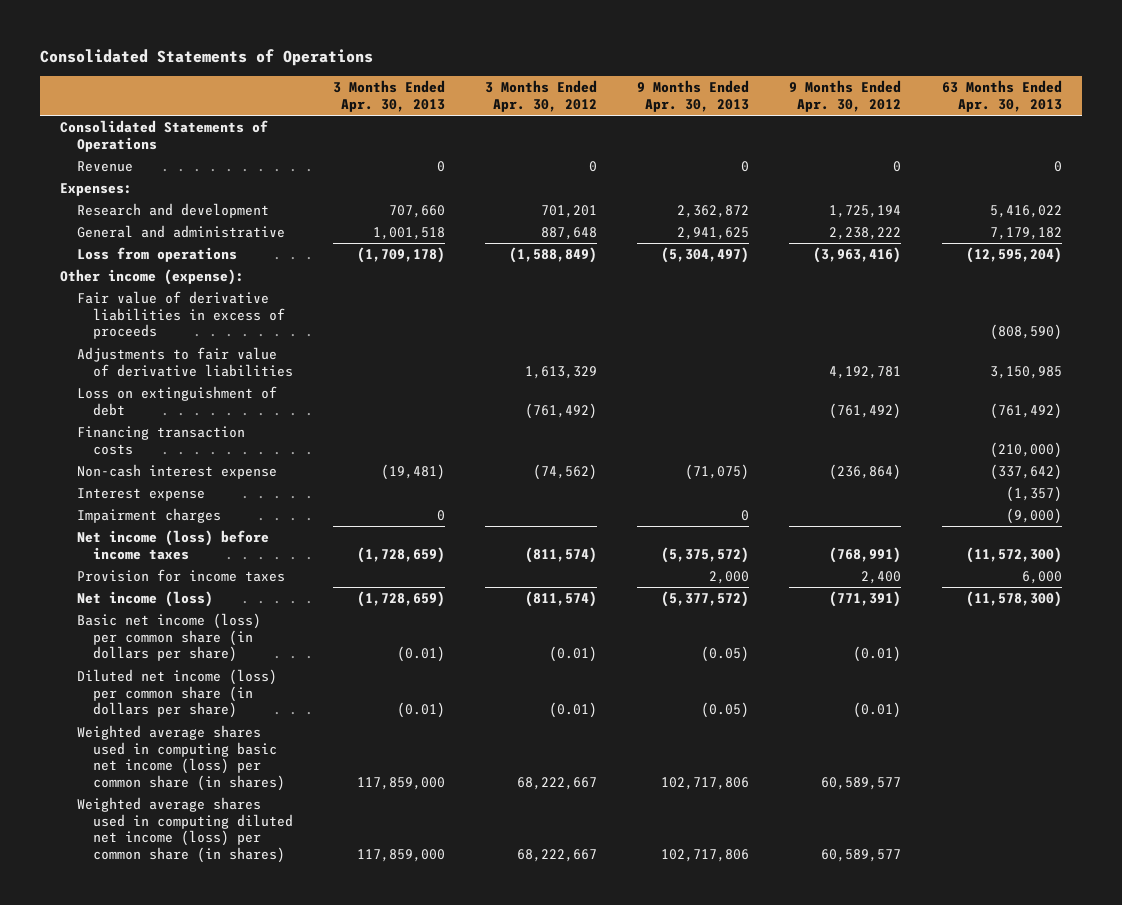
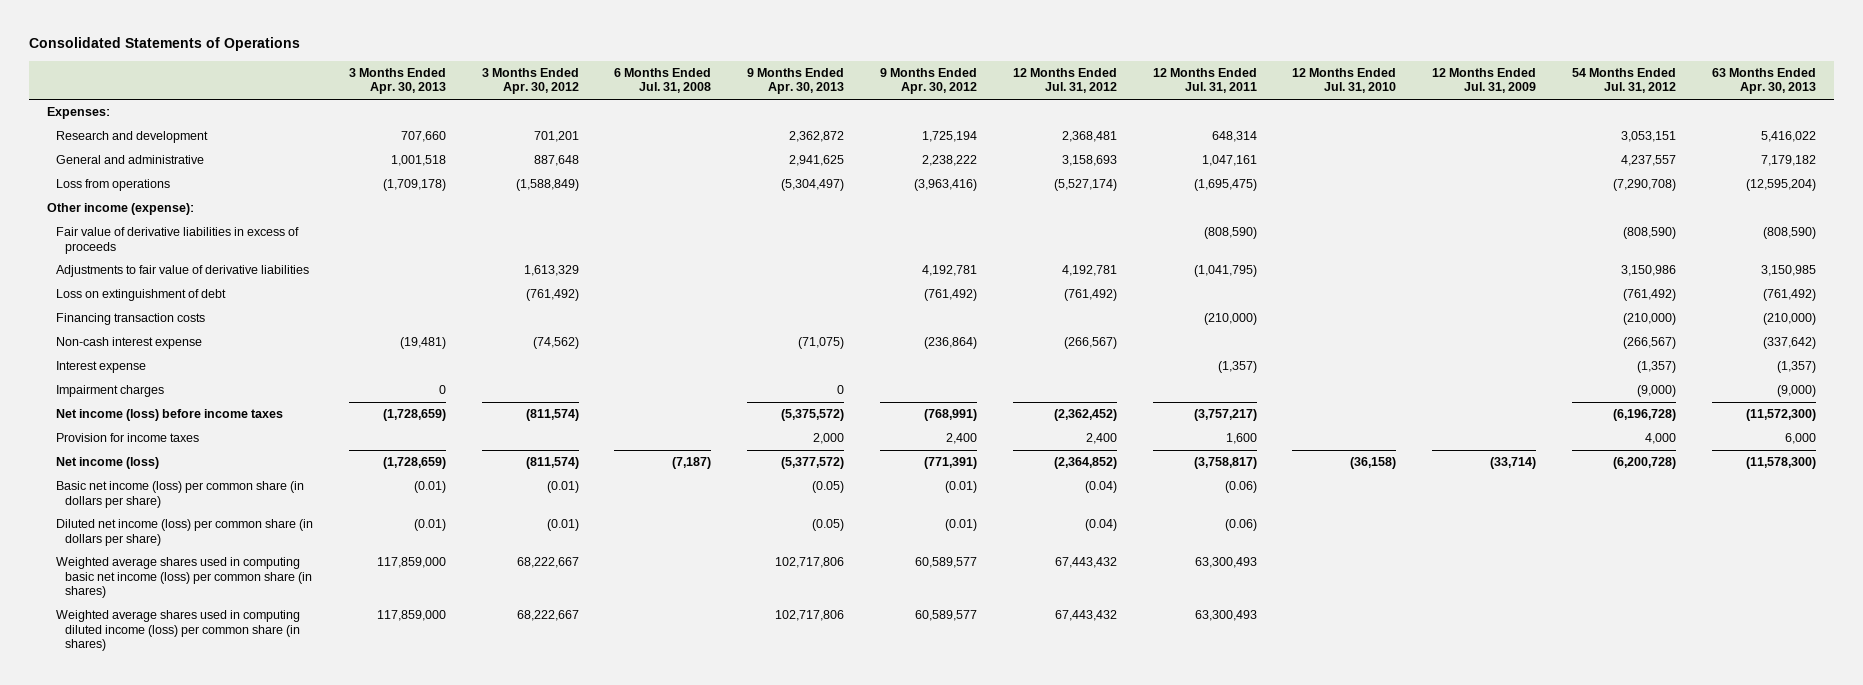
- | 3 Months Ended Apr. 30, 2013 | 3 Months Ended Apr. 30, 2012 | 9 Months Ended Apr. 30, 2013 | 9 Months Ended Apr. 30, 2012 | 63 Months Ended Apr. 30, 2013
+ | 3 Months Ended Apr. 30, 2013 | 3 Months Ended Apr. 30, 2012 | 6 Months Ended Jul. 31, 2008 | 9 Months Ended Apr. 30, 2013 | 9 Months Ended Apr. 30, 2012 | 12 Months Ended Jul. 31, 2012 | 12 Months Ended Jul. 31, 2011 | 12 Months Ended Jul. 31, 2010 | 12 Months Ended Jul. 31, 2009 | 54 Months Ended Jul. 31, 2012 | 63 Months Ended Apr. 30, 2013
- Consolidated Statements of Operations
- Revenue | 0 | 0 | 0 | 0 | 0
- Weighted average shares used in computing diluted net income (loss) per common share (in shares) | 117,859,000 | 68,222,667 | 102,717,806 | 60,589,577 |
+ Weighted average shares used in computing diluted income (loss) per common share (in shares) | 117,859,000 | 68,222,667 | | 102,717,806 | 60,589,577 | 67,443,432 | 63,300,493 | | | |

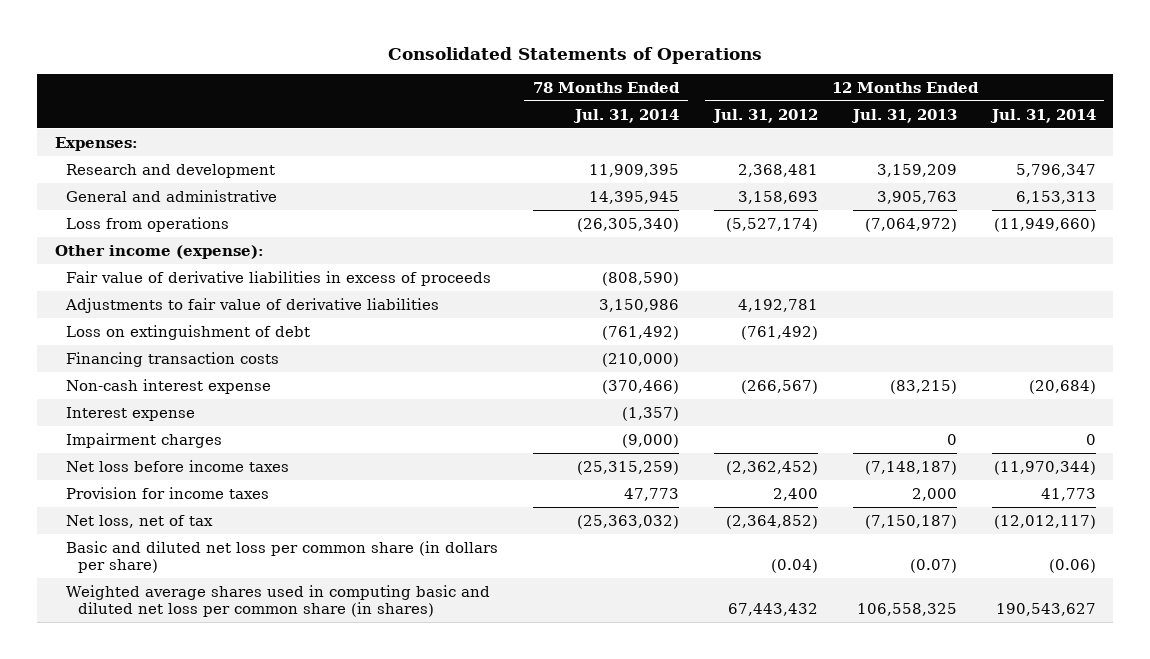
- | 3 Months Ended Apr. 30, 2013 | 3 Months Ended Apr. 30, 2012 | 6 Months Ended Jul. 31, 2008 | 9 Months Ended Apr. 30, 2013 | 9 Months Ended Apr. 30, 2012 | 12 Months Ended Jul. 31, 2012 | 12 Months Ended Jul. 31, 2011 | 12 Months Ended Jul. 31, 2010 | 12 Months Ended Jul. 31, 2009 | 54 Months Ended Jul. 31, 2012 | 63 Months Ended Apr. 30, 2013
+ | 78 Months Ended Jul. 31, 2014 | 12 Months Ended Jul. 31, 2012 | 12 Months Ended Jul. 31, 2013 | 12 Months Ended Jul. 31, 2014
- Net income (loss) before income taxes | (1,728,659) | (811,574) | | (5,375,572) | (768,991) | (2,362,452) | (3,757,217) | | | (6,196,728) | (11,572,300)
+ Net loss before income taxes | (25,315,259) | (2,362,452) | (7,148,187) | (11,970,344)
- Net income (loss) | (1,728,659) | (811,574) | (7,187) | (5,377,572) | (771,391) | (2,364,852) | (3,758,817) | (36,158) | (33,714) | (6,200,728) | (11,578,300)
- Basic net income (loss) per common share (in dollars per share) | (0.01) | (0.01) | | (0.05) | (0.01) | (0.04) | (0.06) | | | |
- Diluted net income (loss) per common share (in dollars per share) | (0.01) | (0.01) | | (0.05) | (0.01) | (0.04) | (0.06) | | | |
- Weighted average shares used in computing basic net income (loss) per common share (in shares) | 117,859,000 | 68,222,667 | | 102,717,806 | 60,589,577 | 67,443,432 | 63,300,493 | | | |
- Weighted average shares used in computing diluted income (loss) per common share (in shares) | 117,859,000 | 68,222,667 | | 102,717,806 | 60,589,577 | 67,443,432 | 63,300,493 | | | |
+ Net loss, net of tax | (25,363,032) | (2,364,852) | (7,150,187) | (12,012,117)
+ Basic and diluted net loss per common share (in dollars per share) | | (0.04) | (0.07) | (0.06)
+ Weighted average shares used in computing basic and diluted net loss per common share (in shares) | | 67,443,432 | 106,558,325 | 190,543,627

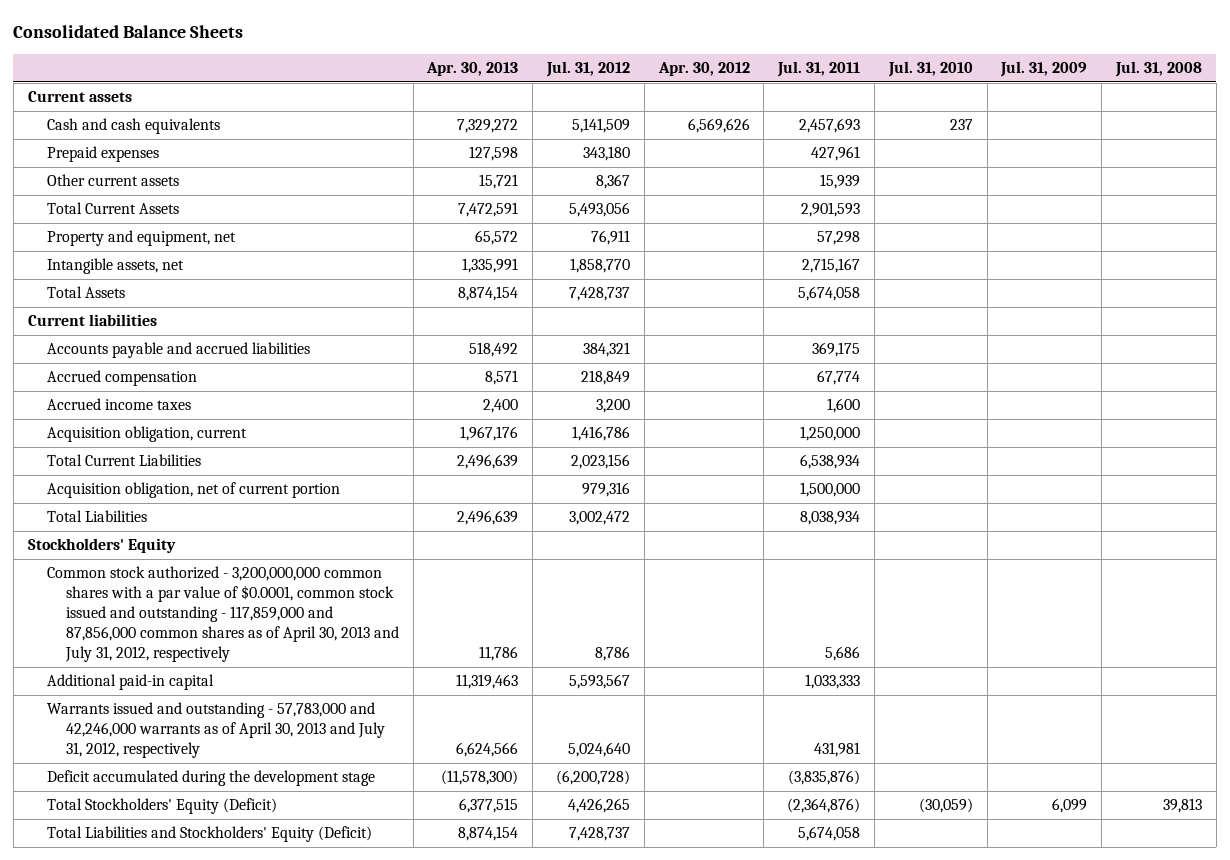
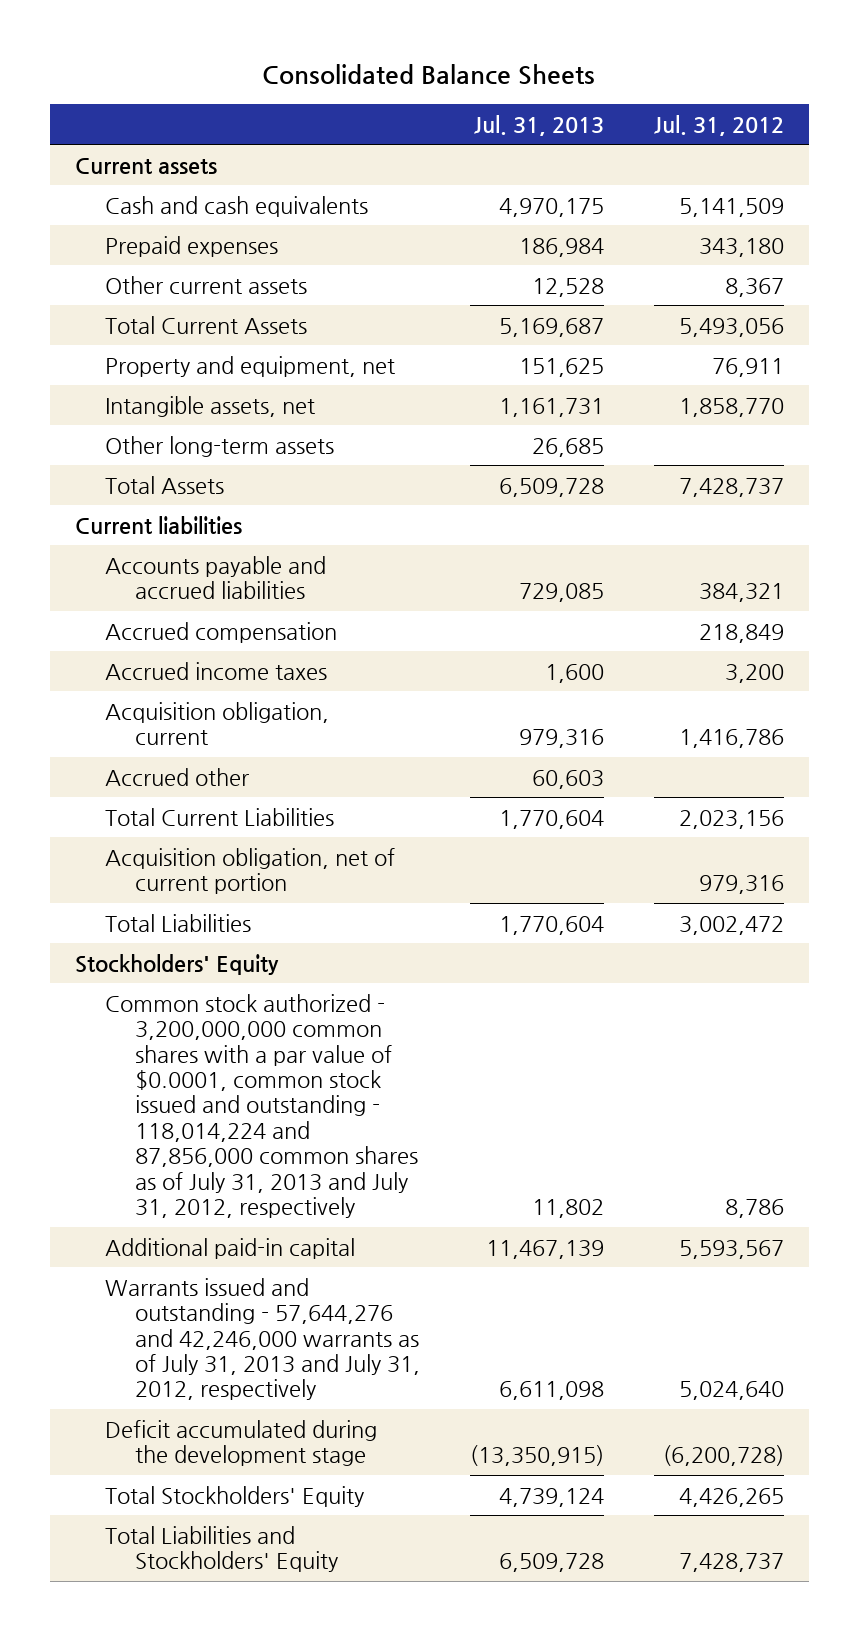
- | Apr. 30, 2013 | Jul. 31, 2012 | Apr. 30, 2012 | Jul. 31, 2011 | Jul. 31, 2010 | Jul. 31, 2009 | Jul. 31, 2008
+ | Jul. 31, 2013 | Jul. 31, 2012
+ Other long-term assets | 26,685 |
+ Accrued other | 60,603 |
- Common stock authorized - 3,200,000,000 common shares with a par value of $0.0001, common stock issued and outstanding - 117,859,000 and 87,856,000 common shares as of April 30, 2013 and July 31, 2012, respectively | 11,786 | 8,786 | | 5,686 | | |
+ Common stock authorized - 3,200,000,000 common shares with a par value of $0.0001, common stock issued and outstanding - 118,014,224 and 87,856,000 common shares as of July 31, 2013 and July 31, 2012, respectively | 11,802 | 8,786
- Warrants issued and outstanding - 57,783,000 and 42,246,000 warrants as of April 30, 2013 and July 31, 2012, respectively | 6,624,566 | 5,024,640 | | 431,981 | | |
+ Warrants issued and outstanding - 57,644,276 and 42,246,000 warrants as of July 31, 2013 and July 31, 2012, respectively | 6,611,098 | 5,024,640
- Total Stockholders' Equity (Deficit) | 6,377,515 | 4,426,265 | | (2,364,876) | (30,059) | 6,099 | 39,813
- Total Liabilities and Stockholders' Equity (Deficit) | 8,874,154 | 7,428,737 | | 5,674,058 | | |
+ Total Stockholders' Equity | 4,739,124 | 4,426,265
+ Total Liabilities and Stockholders' Equity | 6,509,728 | 7,428,737

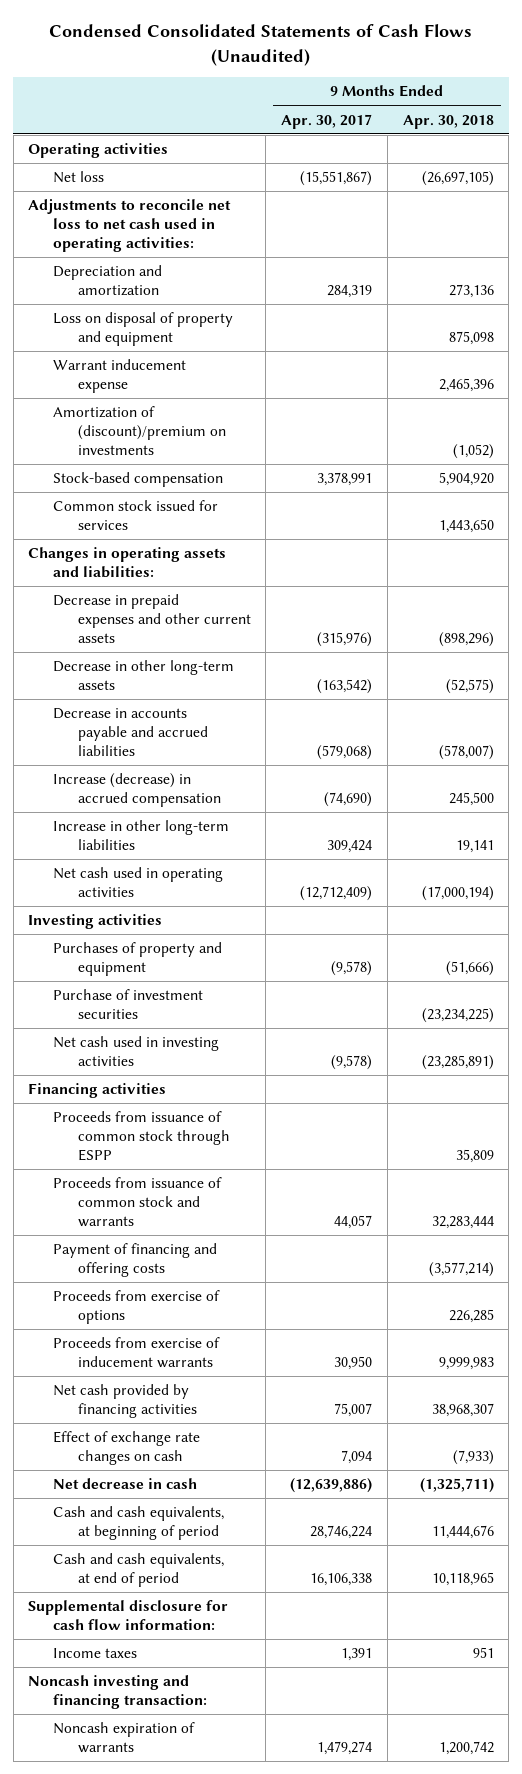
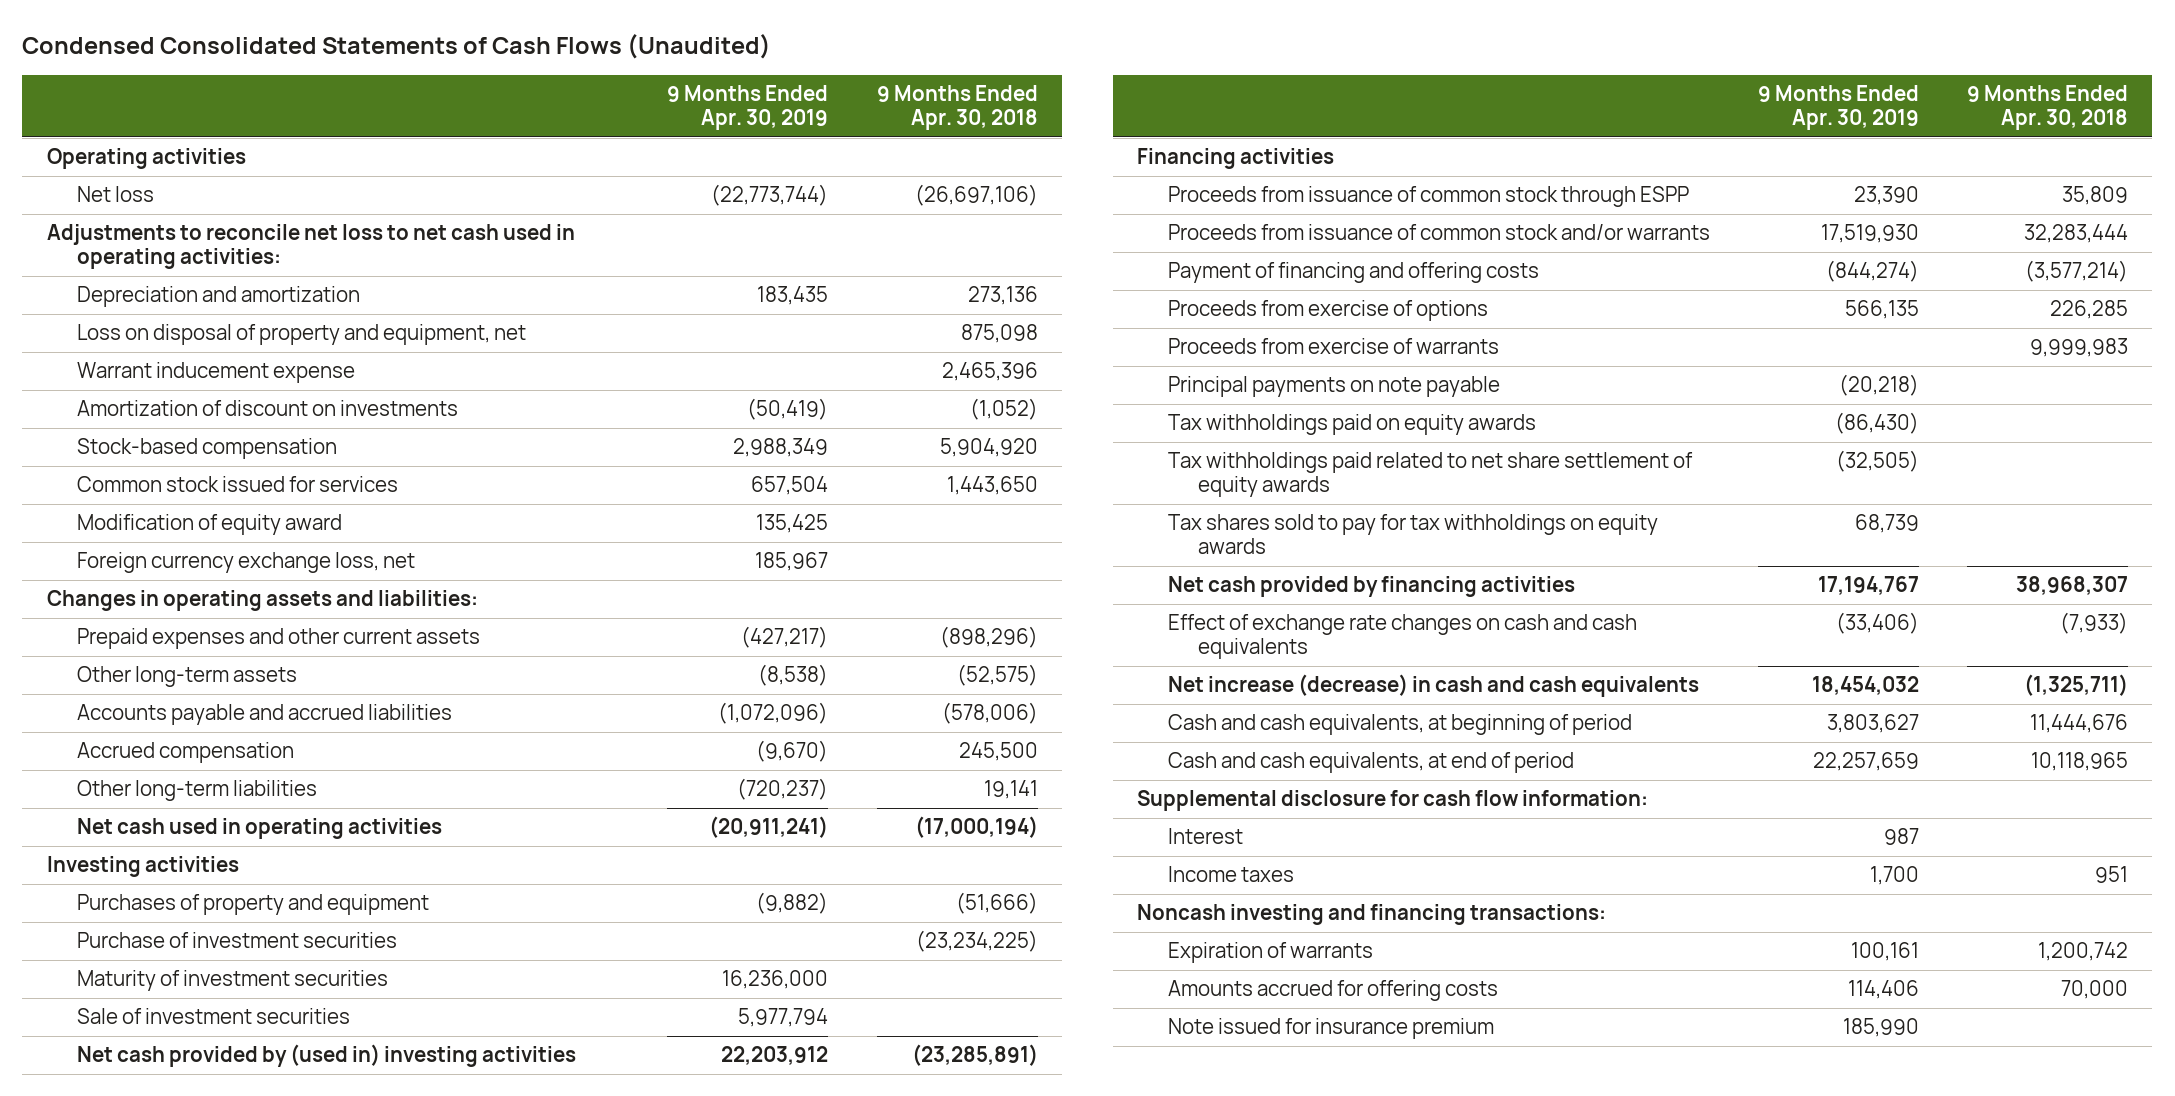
- | 9 Months Ended Apr. 30, 2017 | 9 Months Ended Apr. 30, 2018
+ | 9 Months Ended Apr. 30, 2019 | 9 Months Ended Apr. 30, 2018
- Net loss | (15,551,867) | (26,697,105)
+ Net loss | (22,773,744) | (26,697,106)
- Loss on disposal of property and equipment | | 875,098
+ Loss on disposal of property and equipment, net | | 875,098
- Amortization of (discount)/premium on investments | | (1,052)
+ Amortization of discount on investments | (50,419) | (1,052)
+ Modification of equity award | 135,425 |
+ Foreign currency exchange loss, net | 185,967 |
- Decrease in prepaid expenses and other current assets | (315,976) | (898,296)
- Decrease in other long-term assets | (163,542) | (52,575)
- Decrease in accounts payable and accrued liabilities | (579,068) | (578,007)
- Increase (decrease) in accrued compensation | (74,690) | 245,500
- Increase in other long-term liabilities | 309,424 | 19,141
+ Prepaid expenses and other current assets | (427,217) | (898,296)
+ Other long-term assets | (8,538) | (52,575)
+ Accounts payable and accrued liabilities | (1,072,096) | (578,006)
+ Accrued compensation | (9,670) | 245,500
+ Other long-term liabilities | (720,237) | 19,141
- Net cash used in investing activities | (9,578) | (23,285,891)
+ Maturity of investment securities | 16,236,000 |
+ Sale of investment securities | 5,977,794 |
+ Net cash provided by (used in) investing activities | 22,203,912 | (23,285,891)
- Proceeds from issuance of common stock and warrants | 44,057 | 32,283,444
+ Proceeds from issuance of common stock and/or warrants | 17,519,930 | 32,283,444
- Proceeds from exercise of inducement warrants | 30,950 | 9,999,983
+ Proceeds from exercise of warrants | | 9,999,983
+ Principal payments on note payable | (20,218) |
+ Tax withholdings paid on equity awards | (86,430) |
+ Tax withholdings paid related to net share settlement of equity awards | (32,505) |
+ Tax shares sold to pay for tax withholdings on equity awards | 68,739 |
- Effect of exchange rate changes on cash | 7,094 | (7,933)
- Net decrease in cash | (12,639,886) | (1,325,711)
+ Effect of exchange rate changes on cash and cash equivalents | (33,406) | (7,933)
+ Net increase (decrease) in cash and cash equivalents | 18,454,032 | (1,325,711)
+ Interest | 987 |
- Noncash investing and financing transaction:
- Noncash expiration of warrants | 1,479,274 | 1,200,742
+ Noncash investing and financing transactions:
+ Expiration of warrants | 100,161 | 1,200,742
+ Amounts accrued for offering costs | 114,406 | 70,000
+ Note issued for insurance premium | 185,990 |

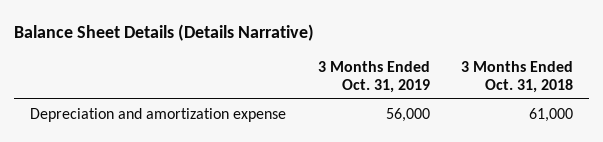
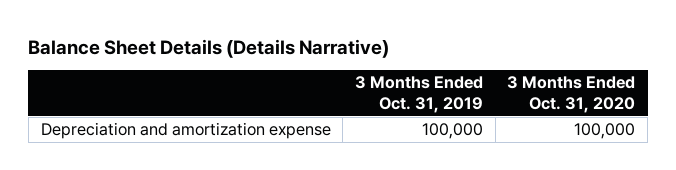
- | 3 Months Ended Oct. 31, 2019 | 3 Months Ended Oct. 31, 2018
+ | 3 Months Ended Oct. 31, 2019 | 3 Months Ended Oct. 31, 2020
- Depreciation and amortization expense | 56,000 | 61,000
+ Depreciation and amortization expense | 100,000 | 100,000

